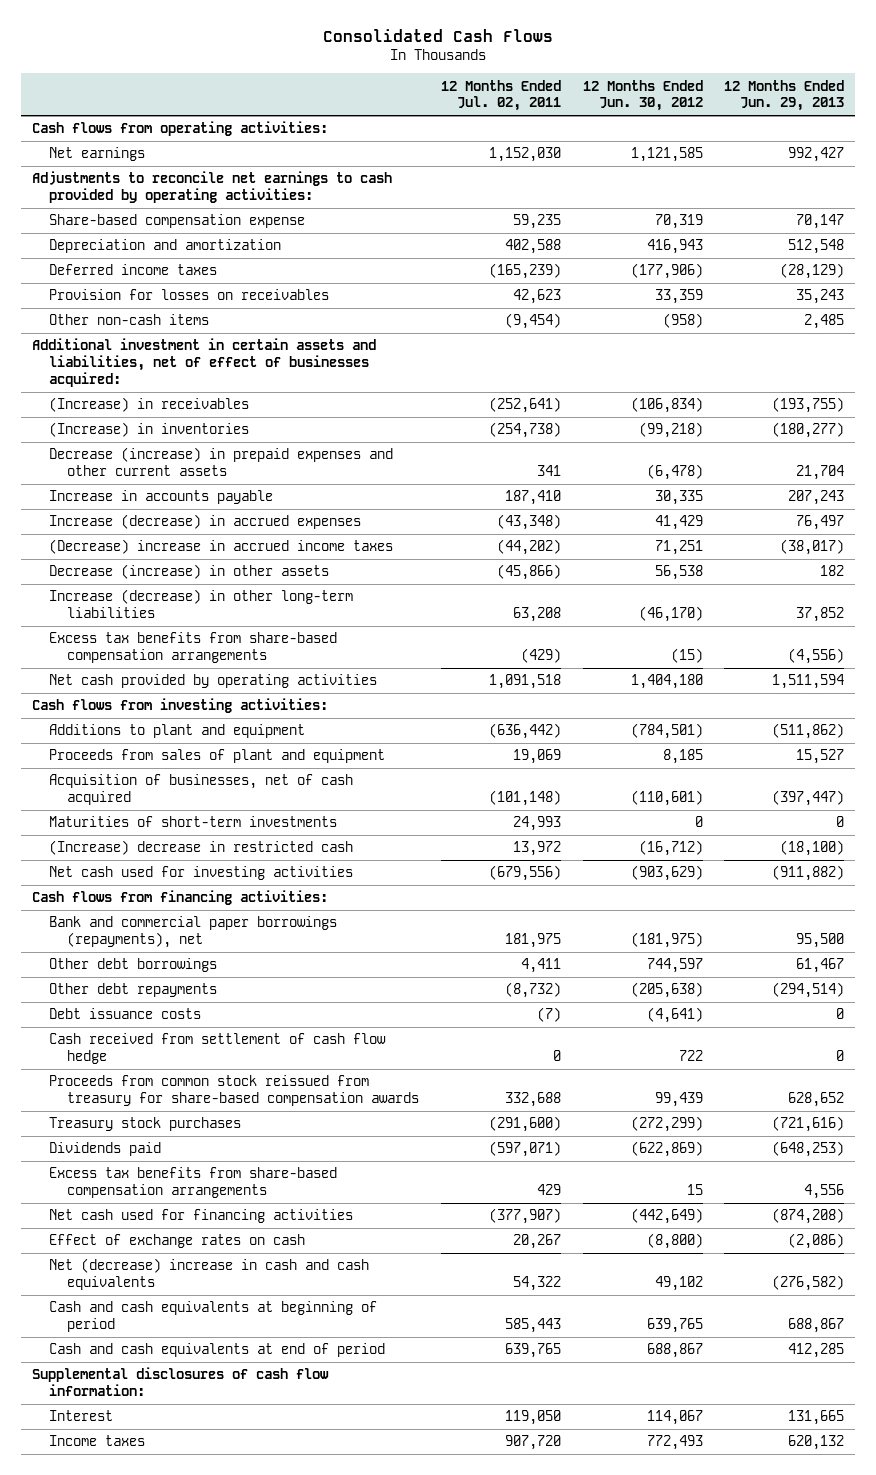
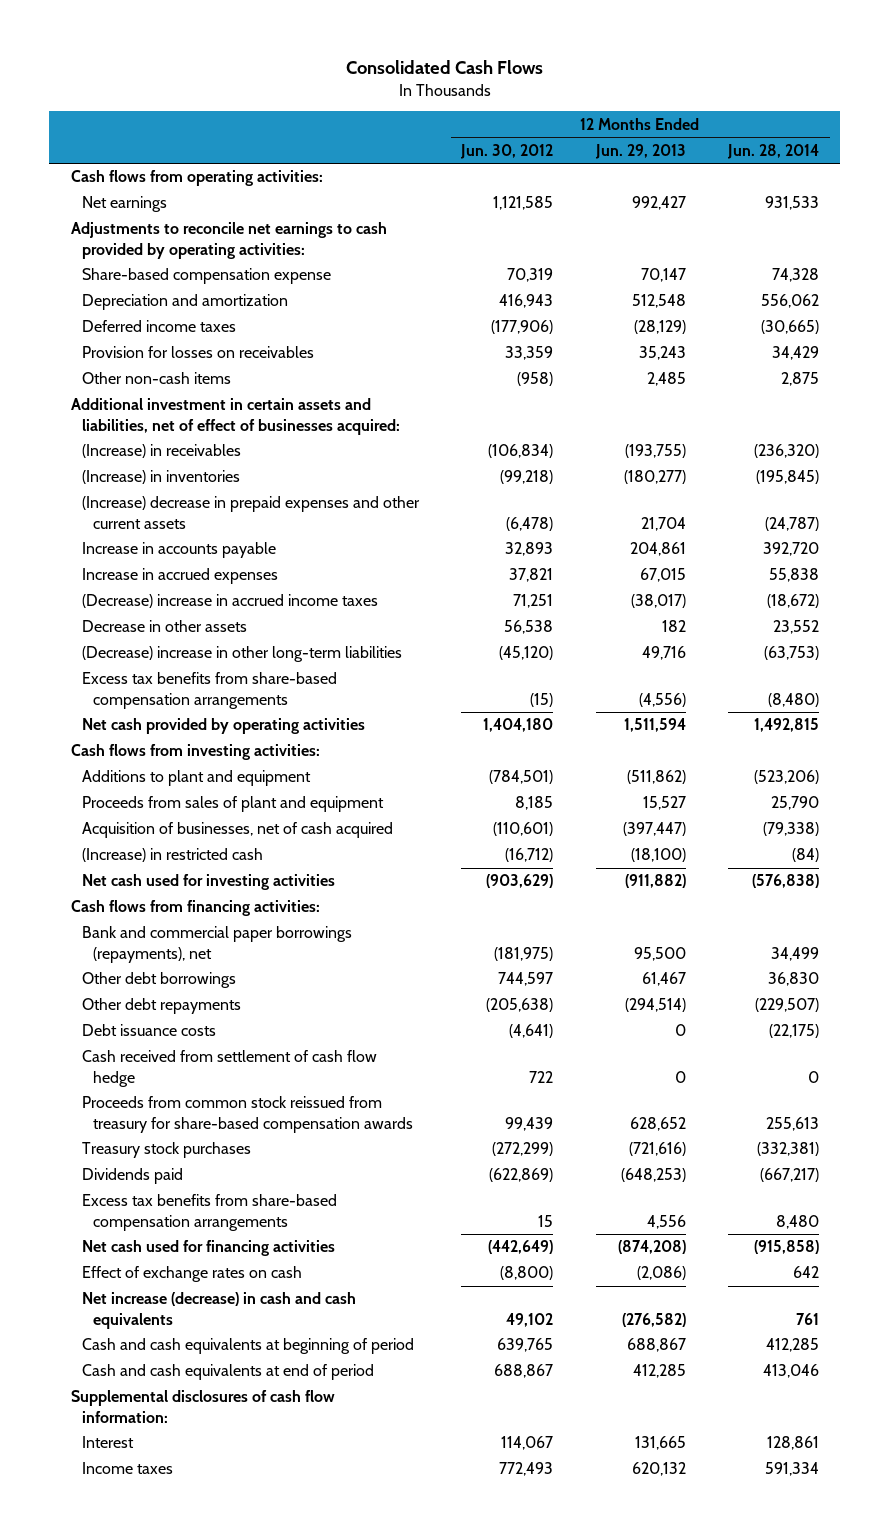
- | 12 Months Ended Jul. 02, 2011 | 12 Months Ended Jun. 30, 2012 | 12 Months Ended Jun. 29, 2013
+ | 12 Months Ended Jun. 30, 2012 | 12 Months Ended Jun. 29, 2013 | 12 Months Ended Jun. 28, 2014
- Decrease (increase) in prepaid expenses and other current assets | 341 | (6,478) | 21,704
- Increase in accounts payable | 187,410 | 30,335 | 207,243
- Increase (decrease) in accrued expenses | (43,348) | 41,429 | 76,497
+ (Increase) decrease in prepaid expenses and other current assets | (6,478) | 21,704 | (24,787)
+ Increase in accounts payable | 32,893 | 204,861 | 392,720
+ Increase in accrued expenses | 37,821 | 67,015 | 55,838
- Decrease (increase) in other assets | (45,866) | 56,538 | 182
- Increase (decrease) in other long-term liabilities | 63,208 | (46,170) | 37,852
+ Decrease in other assets | 56,538 | 182 | 23,552
+ (Decrease) increase in other long-term liabilities | (45,120) | 49,716 | (63,753)
- Maturities of short-term investments | 24,993 | 0 | 0
- (Increase) decrease in restricted cash | 13,972 | (16,712) | (18,100)
+ (Increase) in restricted cash | (16,712) | (18,100) | (84)
- Net (decrease) increase in cash and cash equivalents | 54,322 | 49,102 | (276,582)
+ Net increase (decrease) in cash and cash equivalents | 49,102 | (276,582) | 761

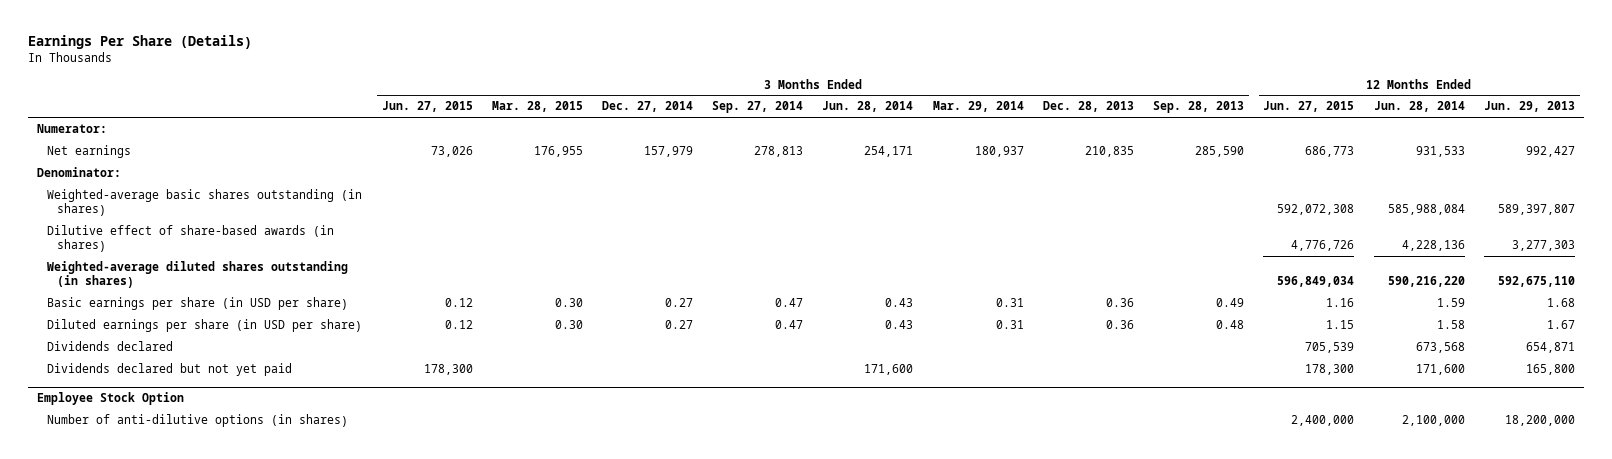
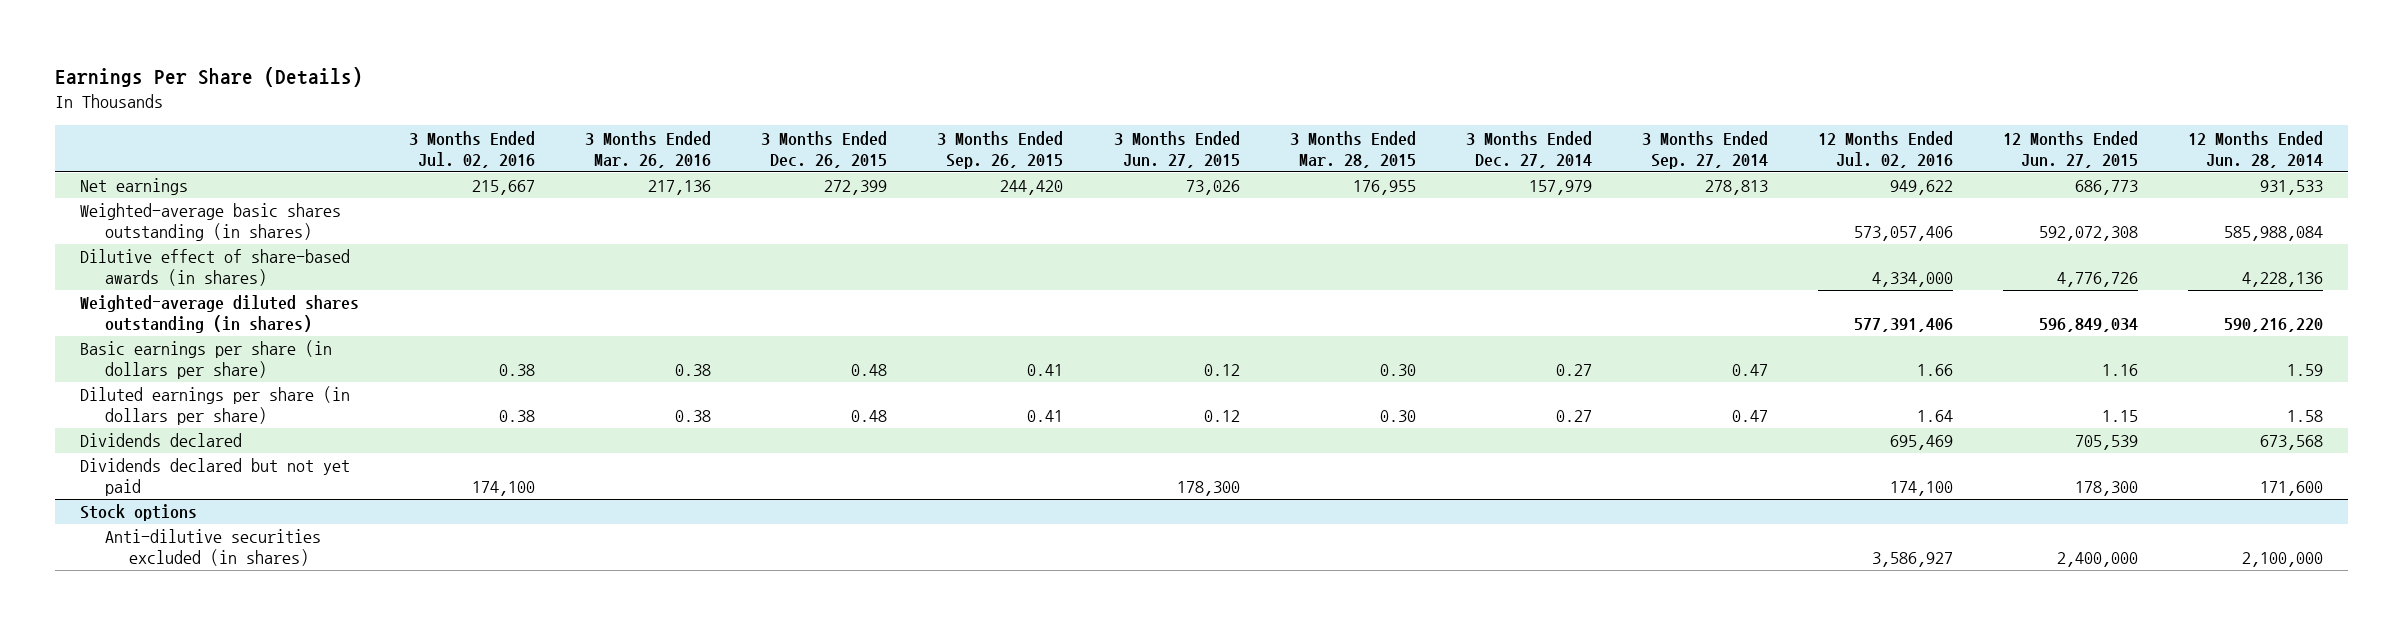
- | 3 Months Ended Jun. 27, 2015 | 3 Months Ended Mar. 28, 2015 | 3 Months Ended Dec. 27, 2014 | 3 Months Ended Sep. 27, 2014 | 3 Months Ended Jun. 28, 2014 | 3 Months Ended Mar. 29, 2014 | 3 Months Ended Dec. 28, 2013 | 3 Months Ended Sep. 28, 2013 | 12 Months Ended Jun. 27, 2015 | 12 Months Ended Jun. 28, 2014 | 12 Months Ended Jun. 29, 2013
+ | 3 Months Ended Jul. 02, 2016 | 3 Months Ended Mar. 26, 2016 | 3 Months Ended Dec. 26, 2015 | 3 Months Ended Sep. 26, 2015 | 3 Months Ended Jun. 27, 2015 | 3 Months Ended Mar. 28, 2015 | 3 Months Ended Dec. 27, 2014 | 3 Months Ended Sep. 27, 2014 | 12 Months Ended Jul. 02, 2016 | 12 Months Ended Jun. 27, 2015 | 12 Months Ended Jun. 28, 2014
- Numerator:
- Denominator:
- Basic earnings per share (in USD per share) | 0.12 | 0.30 | 0.27 | 0.47 | 0.43 | 0.31 | 0.36 | 0.49 | 1.16 | 1.59 | 1.68
- Diluted earnings per share (in USD per share) | 0.12 | 0.30 | 0.27 | 0.47 | 0.43 | 0.31 | 0.36 | 0.48 | 1.15 | 1.58 | 1.67
+ Basic earnings per share (in dollars per share) | 0.38 | 0.38 | 0.48 | 0.41 | 0.12 | 0.30 | 0.27 | 0.47 | 1.66 | 1.16 | 1.59
+ Diluted earnings per share (in dollars per share) | 0.38 | 0.38 | 0.48 | 0.41 | 0.12 | 0.30 | 0.27 | 0.47 | 1.64 | 1.15 | 1.58
- Employee Stock Option
- Number of anti-dilutive options (in shares) | | | | | | | | | 2,400,000 | 2,100,000 | 18,200,000
+ Stock options
+ Anti-dilutive securities excluded (in shares) | | | | | | | | | 3,586,927 | 2,400,000 | 2,100,000

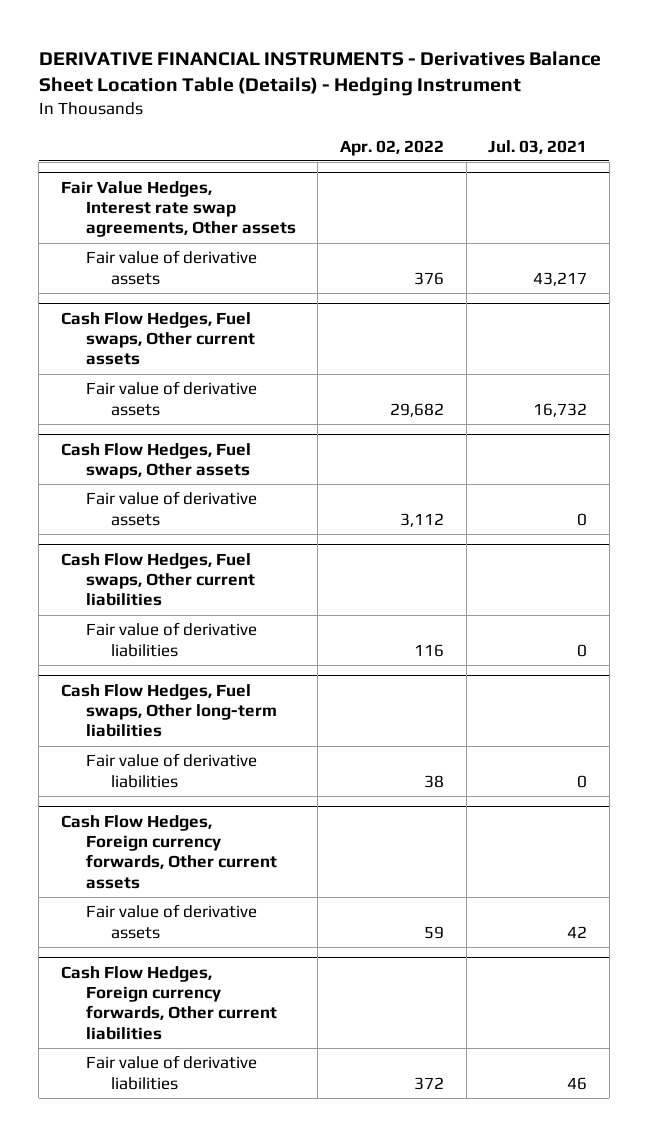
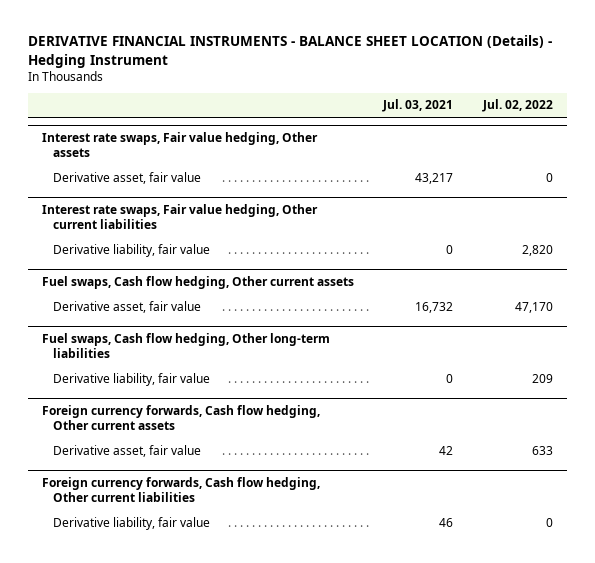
- DERIVATIVE FINANCIAL INSTRUMENTS - Derivatives Balance Sheet Location Table (Details) - Hedging Instrument
+ DERIVATIVE FINANCIAL INSTRUMENTS - BALANCE SHEET LOCATION (Details) - Hedging Instrument
- | Apr. 02, 2022 | Jul. 03, 2021
+ | Jul. 03, 2021 | Jul. 02, 2022
- Fair Value Hedges, Interest rate swap agreements, Other assets
- Fair value of derivative assets | 376 | 43,217
- Cash Flow Hedges, Fuel swaps, Other current assets
- Fair value of derivative assets | 29,682 | 16,732
- Cash Flow Hedges, Fuel swaps, Other assets
- Fair value of derivative assets | 3,112 | 0
- Cash Flow Hedges, Fuel swaps, Other current liabilities
- Fair value of derivative liabilities | 116 | 0
- Cash Flow Hedges, Fuel swaps, Other long-term liabilities
- Fair value of derivative liabilities | 38 | 0
- Cash Flow Hedges, Foreign currency forwards, Other current assets
- Fair value of derivative assets | 59 | 42
- Cash Flow Hedges, Foreign currency forwards, Other current liabilities
- Fair value of derivative liabilities | 372 | 46
+ Interest rate swaps, Fair value hedging, Other assets
+ Derivative asset, fair value | 43,217 | 0
+ Interest rate swaps, Fair value hedging, Other current liabilities
+ Derivative liability, fair value | 0 | 2,820
+ Fuel swaps, Cash flow hedging, Other current assets
+ Derivative asset, fair value | 16,732 | 47,170
+ Fuel swaps, Cash flow hedging, Other long-term liabilities
+ Derivative liability, fair value | 0 | 209
+ Foreign currency forwards, Cash flow hedging, Other current assets
+ Derivative asset, fair value | 42 | 633
+ Foreign currency forwards, Cash flow hedging, Other current liabilities
+ Derivative liability, fair value | 46 | 0

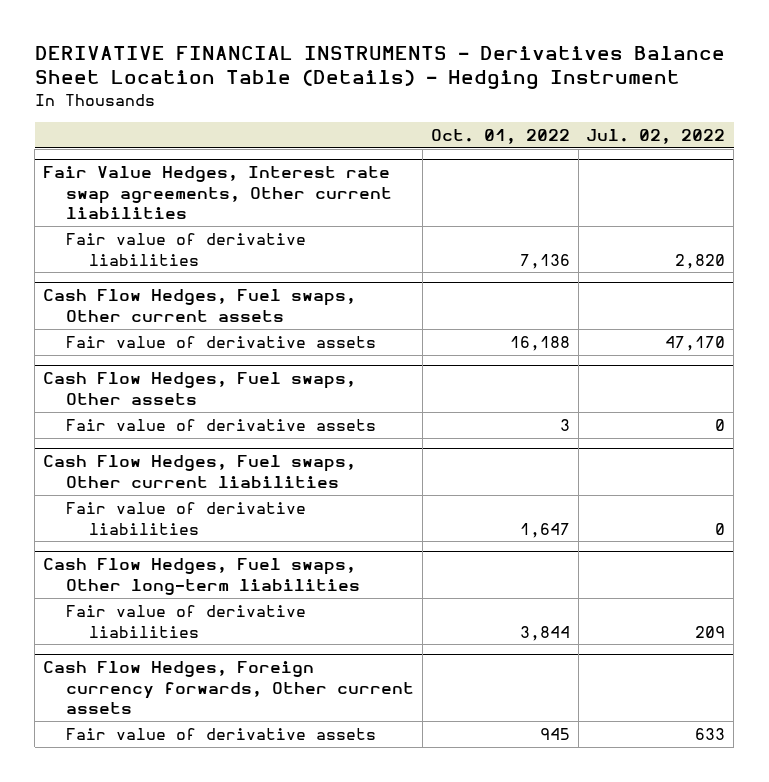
- DERIVATIVE FINANCIAL INSTRUMENTS - BALANCE SHEET LOCATION (Details) - Hedging Instrument
+ DERIVATIVE FINANCIAL INSTRUMENTS - Derivatives Balance Sheet Location Table (Details) - Hedging Instrument
- | Jul. 03, 2021 | Jul. 02, 2022
+ | Oct. 01, 2022 | Jul. 02, 2022
- Interest rate swaps, Fair value hedging, Other assets
- Derivative asset, fair value | 43,217 | 0
- Interest rate swaps, Fair value hedging, Other current liabilities
- Derivative liability, fair value | 0 | 2,820
- Fuel swaps, Cash flow hedging, Other current assets
- Derivative asset, fair value | 16,732 | 47,170
- Fuel swaps, Cash flow hedging, Other long-term liabilities
- Derivative liability, fair value | 0 | 209
- Foreign currency forwards, Cash flow hedging, Other current assets
- Derivative asset, fair value | 42 | 633
- Foreign currency forwards, Cash flow hedging, Other current liabilities
- Derivative liability, fair value | 46 | 0
+ Fair Value Hedges, Interest rate swap agreements, Other current liabilities
+ Fair value of derivative liabilities | 7,136 | 2,820
+ Cash Flow Hedges, Fuel swaps, Other current assets
+ Fair value of derivative assets | 16,188 | 47,170
+ Cash Flow Hedges, Fuel swaps, Other assets
+ Fair value of derivative assets | 3 | 0
+ Cash Flow Hedges, Fuel swaps, Other current liabilities
+ Fair value of derivative liabilities | 1,647 | 0
+ Cash Flow Hedges, Fuel swaps, Other long-term liabilities
+ Fair value of derivative liabilities | 3,844 | 209
+ Cash Flow Hedges, Foreign currency forwards, Other current assets
+ Fair value of derivative assets | 945 | 633

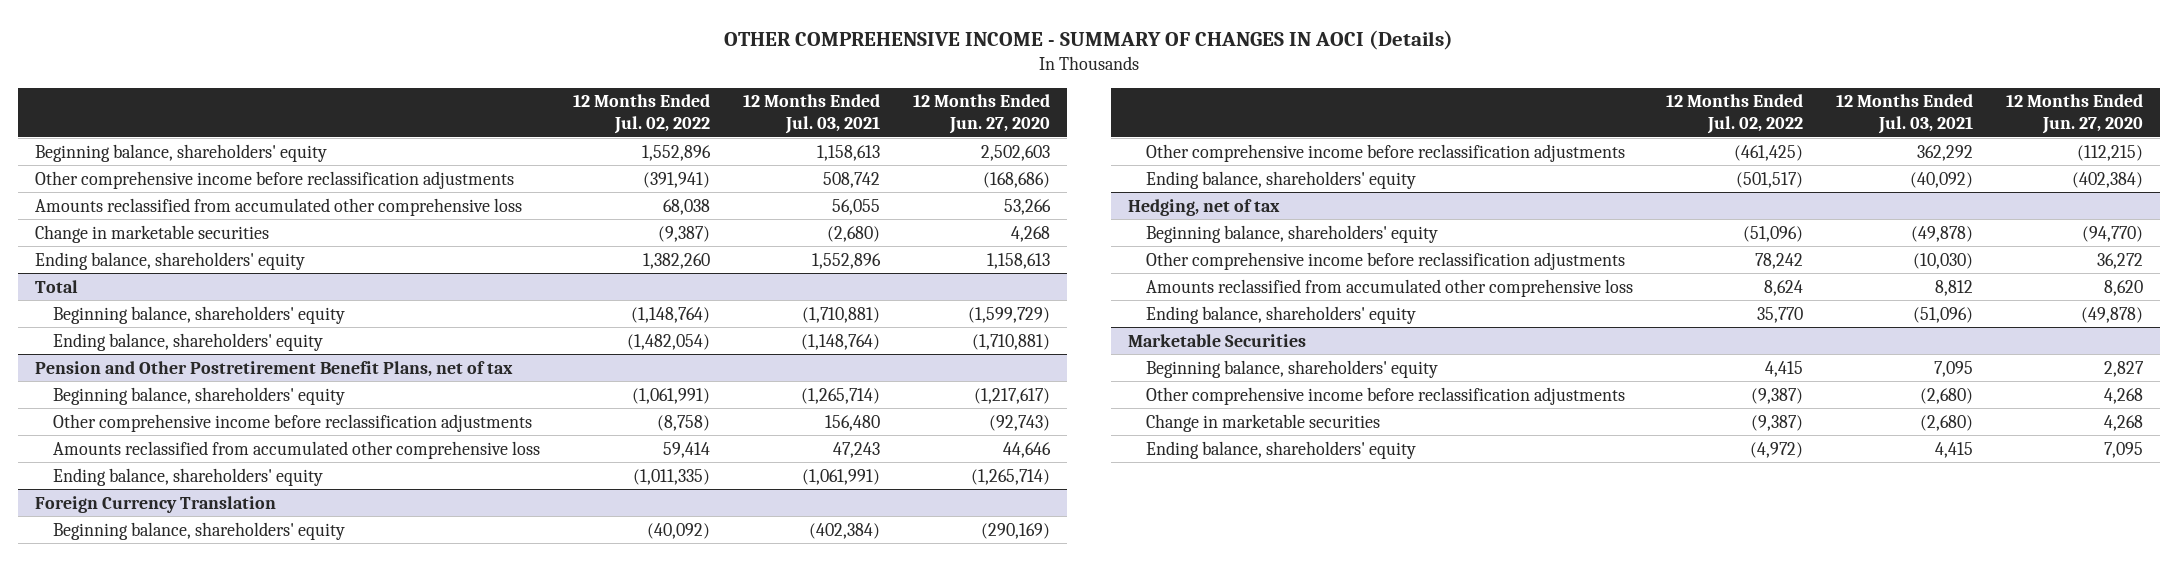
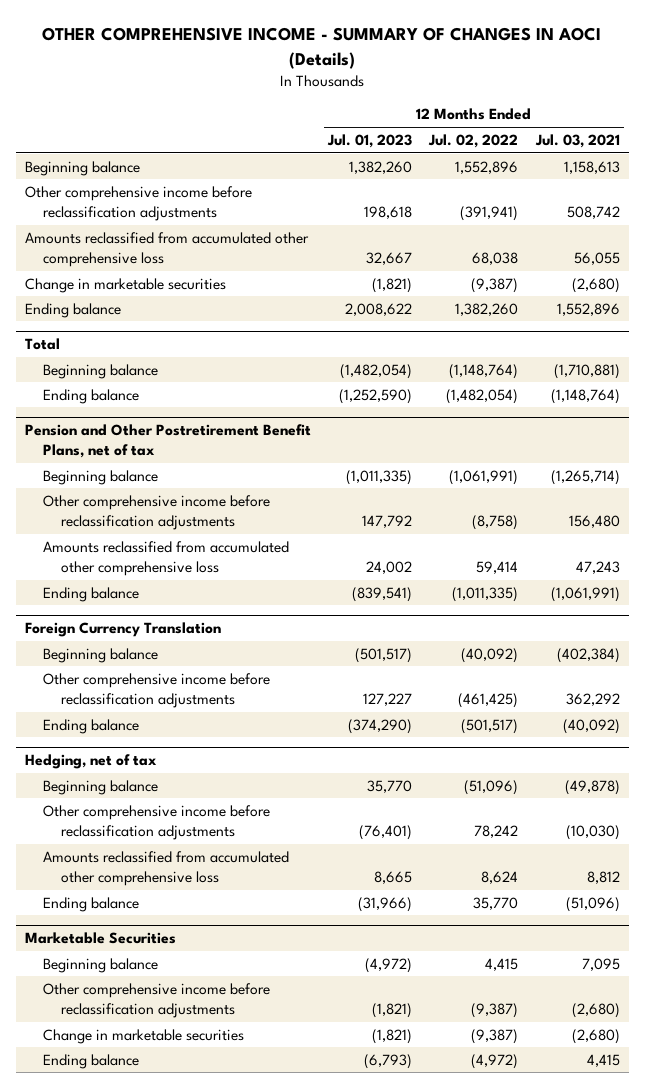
- | 12 Months Ended Jul. 02, 2022 | 12 Months Ended Jul. 03, 2021 | 12 Months Ended Jun. 27, 2020
+ | 12 Months Ended Jul. 01, 2023 | 12 Months Ended Jul. 02, 2022 | 12 Months Ended Jul. 03, 2021
- Beginning balance, shareholders' equity | 1,552,896 | 1,158,613 | 2,502,603
+ Beginning balance | 1,382,260 | 1,552,896 | 1,158,613
- Ending balance, shareholders' equity | 1,382,260 | 1,552,896 | 1,158,613
+ Ending balance | 2,008,622 | 1,382,260 | 1,552,896
@ Total
- Beginning balance, shareholders' equity | (1,148,764) | (1,710,881) | (1,599,729)
- Ending balance, shareholders' equity | (1,482,054) | (1,148,764) | (1,710,881)
+ Beginning balance | (1,482,054) | (1,148,764) | (1,710,881)
+ Ending balance | (1,252,590) | (1,482,054) | (1,148,764)
@ Pension and Other Postretirement Benefit Plans, net of tax
- Beginning balance, shareholders' equity | (1,061,991) | (1,265,714) | (1,217,617)
+ Beginning balance | (1,011,335) | (1,061,991) | (1,265,714)
- Ending balance, shareholders' equity | (1,011,335) | (1,061,991) | (1,265,714)
+ Ending balance | (839,541) | (1,011,335) | (1,061,991)
@ Foreign Currency Translation
- Beginning balance, shareholders' equity | (40,092) | (402,384) | (290,169)
+ Beginning balance | (501,517) | (40,092) | (402,384)
- Ending balance, shareholders' equity | (501,517) | (40,092) | (402,384)
+ Ending balance | (374,290) | (501,517) | (40,092)
@ Hedging, net of tax
- Beginning balance, shareholders' equity | (51,096) | (49,878) | (94,770)
+ Beginning balance | 35,770 | (51,096) | (49,878)
- Ending balance, shareholders' equity | 35,770 | (51,096) | (49,878)
+ Ending balance | (31,966) | 35,770 | (51,096)
@ Marketable Securities
- Beginning balance, shareholders' equity | 4,415 | 7,095 | 2,827
+ Beginning balance | (4,972) | 4,415 | 7,095
- Ending balance, shareholders' equity | (4,972) | 4,415 | 7,095
+ Ending balance | (6,793) | (4,972) | 4,415

